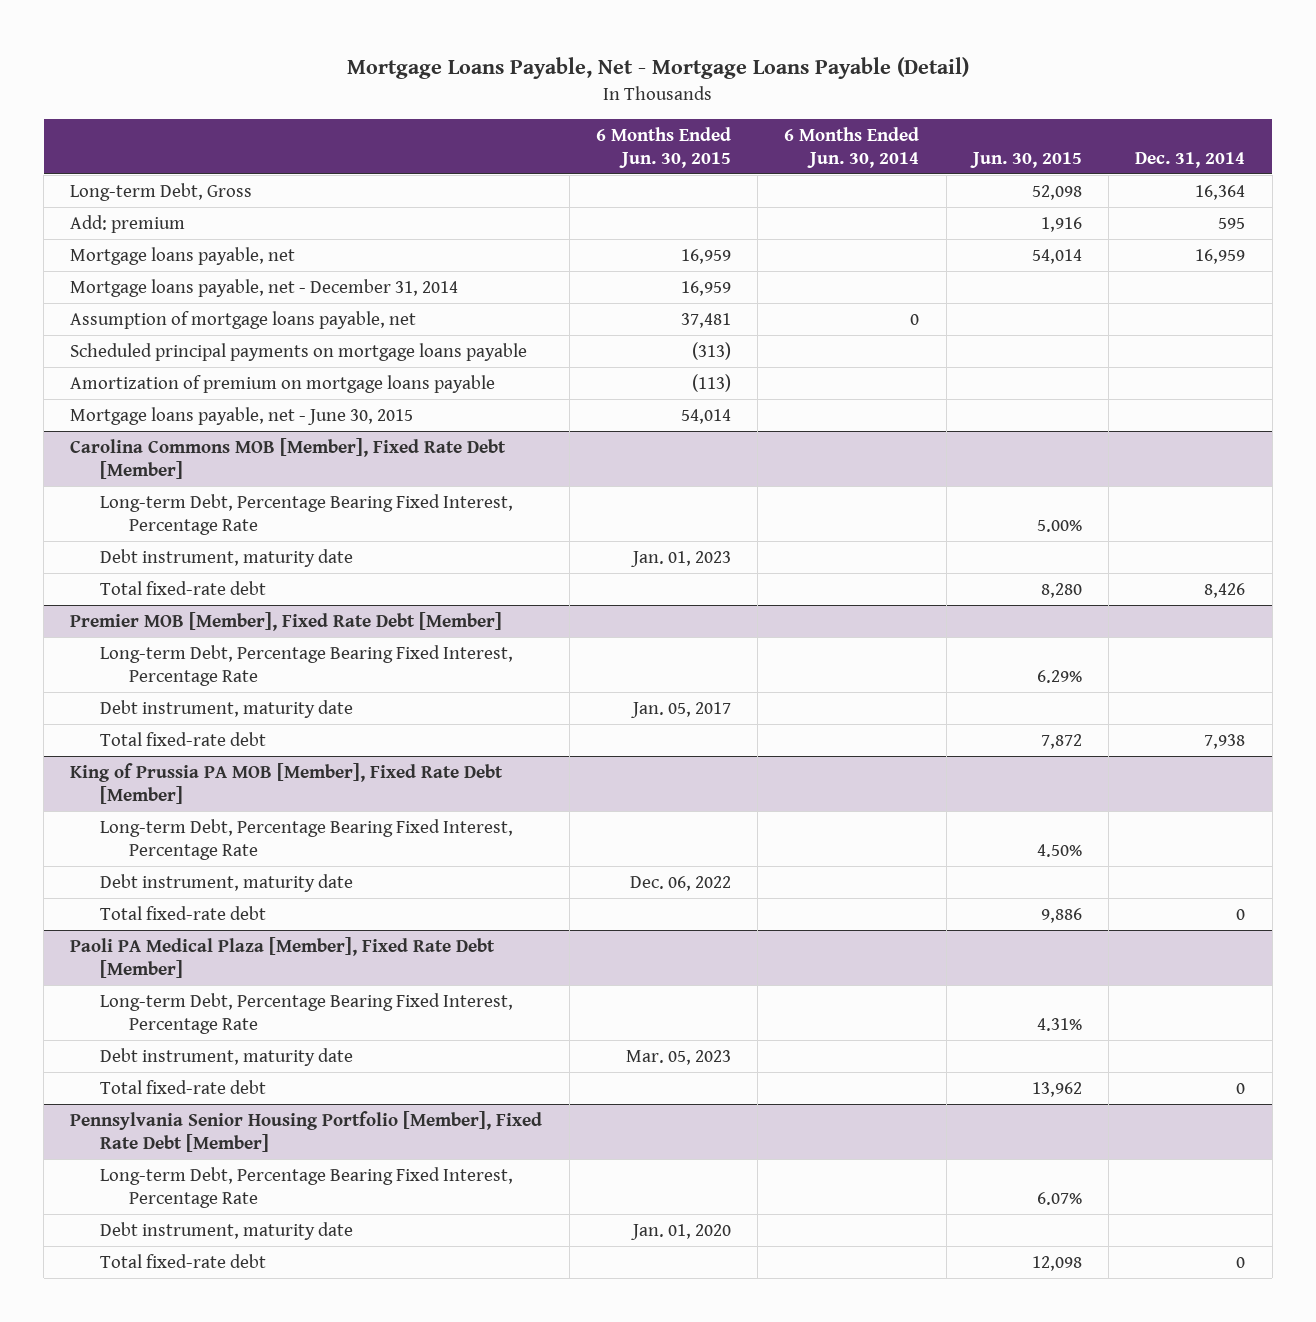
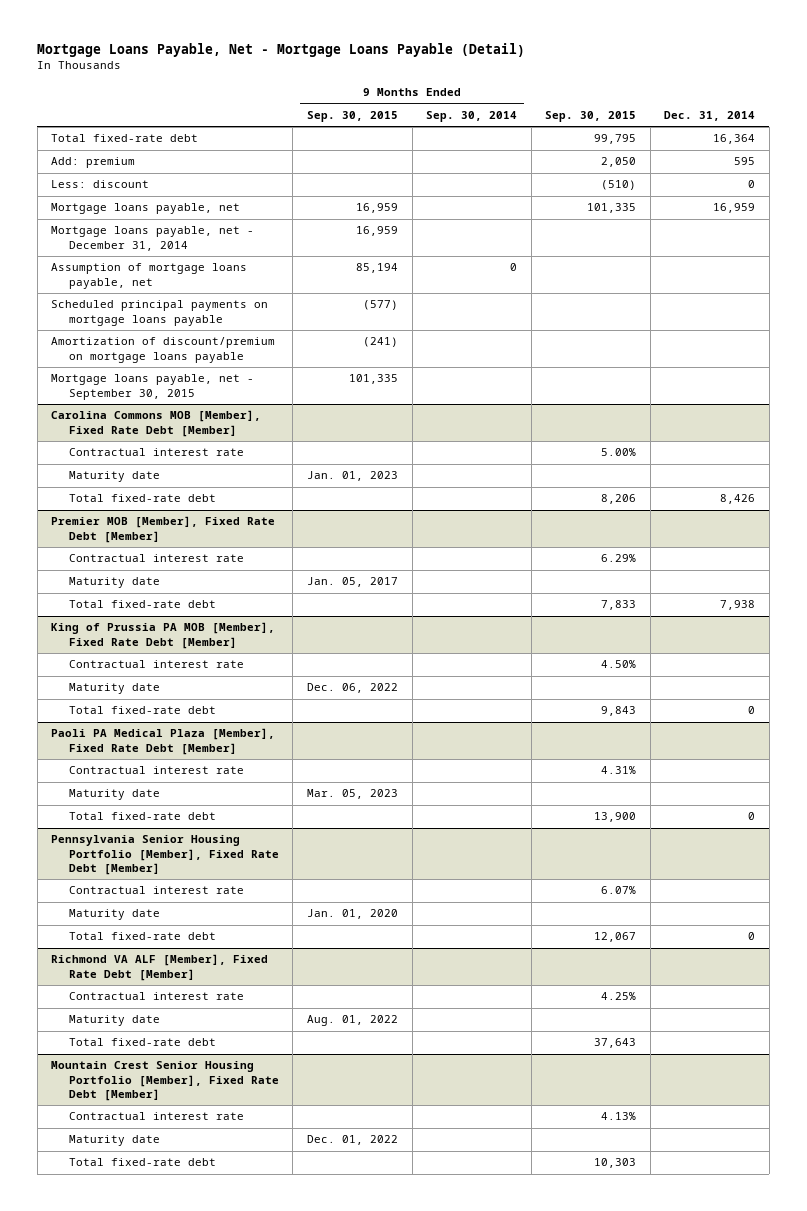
- | 6 Months Ended Jun. 30, 2015 | 6 Months Ended Jun. 30, 2014 | Jun. 30, 2015 | Dec. 31, 2014
+ | 9 Months Ended Sep. 30, 2015 | 9 Months Ended Sep. 30, 2014 | Sep. 30, 2015 | Dec. 31, 2014
- Long-term Debt, Gross | | | 52,098 | 16,364
+ Total fixed-rate debt | | | 99,795 | 16,364
+ Less: discount | | | (510) | 0
- Amortization of premium on mortgage loans payable | (113) | | |
- Mortgage loans payable, net - June 30, 2015 | 54,014 | | |
+ Amortization of discount/premium on mortgage loans payable | (241) | | |
+ Mortgage loans payable, net - September 30, 2015 | 101,335 | | |
@ Carolina Commons MOB [Member], Fixed Rate Debt [Member]
- Long-term Debt, Percentage Bearing Fixed Interest, Percentage Rate | | | 5.00% |
- Debt instrument, maturity date | Jan. 01, 2023 | | |
+ Contractual interest rate | | | 5.00% |
+ Maturity date | Jan. 01, 2023 | | |
@ Premier MOB [Member], Fixed Rate Debt [Member]
- Long-term Debt, Percentage Bearing Fixed Interest, Percentage Rate | | | 6.29% |
- Debt instrument, maturity date | Jan. 05, 2017 | | |
+ Contractual interest rate | | | 6.29% |
+ Maturity date | Jan. 05, 2017 | | |
@ King of Prussia PA MOB [Member], Fixed Rate Debt [Member]
- Long-term Debt, Percentage Bearing Fixed Interest, Percentage Rate | | | 4.50% |
- Debt instrument, maturity date | Dec. 06, 2022 | | |
+ Contractual interest rate | | | 4.50% |
+ Maturity date | Dec. 06, 2022 | | |
@ Paoli PA Medical Plaza [Member], Fixed Rate Debt [Member]
- Long-term Debt, Percentage Bearing Fixed Interest, Percentage Rate | | | 4.31% |
- Debt instrument, maturity date | Mar. 05, 2023 | | |
+ Contractual interest rate | | | 4.31% |
+ Maturity date | Mar. 05, 2023 | | |
@ Pennsylvania Senior Housing Portfolio [Member], Fixed Rate Debt [Member]
- Long-term Debt, Percentage Bearing Fixed Interest, Percentage Rate | | | 6.07% |
- Debt instrument, maturity date | Jan. 01, 2020 | | |
+ Contractual interest rate | | | 6.07% |
+ Maturity date | Jan. 01, 2020 | | |
+ Richmond VA ALF [Member], Fixed Rate Debt [Member]
+ Contractual interest rate | | | 4.25% |
+ Maturity date | Aug. 01, 2022 | | |
+ Total fixed-rate debt | | | 37,643 |
+ Mountain Crest Senior Housing Portfolio [Member], Fixed Rate Debt [Member]
+ Contractual interest rate | | | 4.13% |
+ Maturity date | Dec. 01, 2022 | | |
+ Total fixed-rate debt | | | 10,303 |

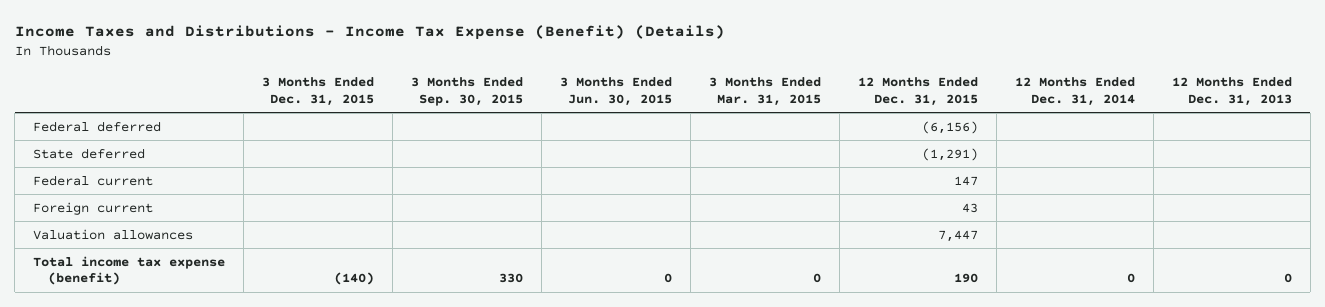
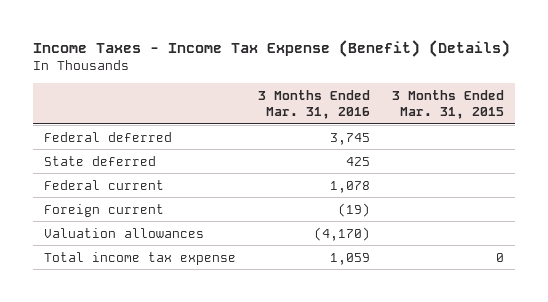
- Income Taxes and Distributions - Income Tax Expense (Benefit) (Details)
+ Income Taxes - Income Tax Expense (Benefit) (Details)
- | 3 Months Ended Dec. 31, 2015 | 3 Months Ended Sep. 30, 2015 | 3 Months Ended Jun. 30, 2015 | 3 Months Ended Mar. 31, 2015 | 12 Months Ended Dec. 31, 2015 | 12 Months Ended Dec. 31, 2014 | 12 Months Ended Dec. 31, 2013
+ | 3 Months Ended Mar. 31, 2016 | 3 Months Ended Mar. 31, 2015
- Total income tax expense (benefit) | (140) | 330 | 0 | 0 | 190 | 0 | 0
+ Total income tax expense | 1,059 | 0

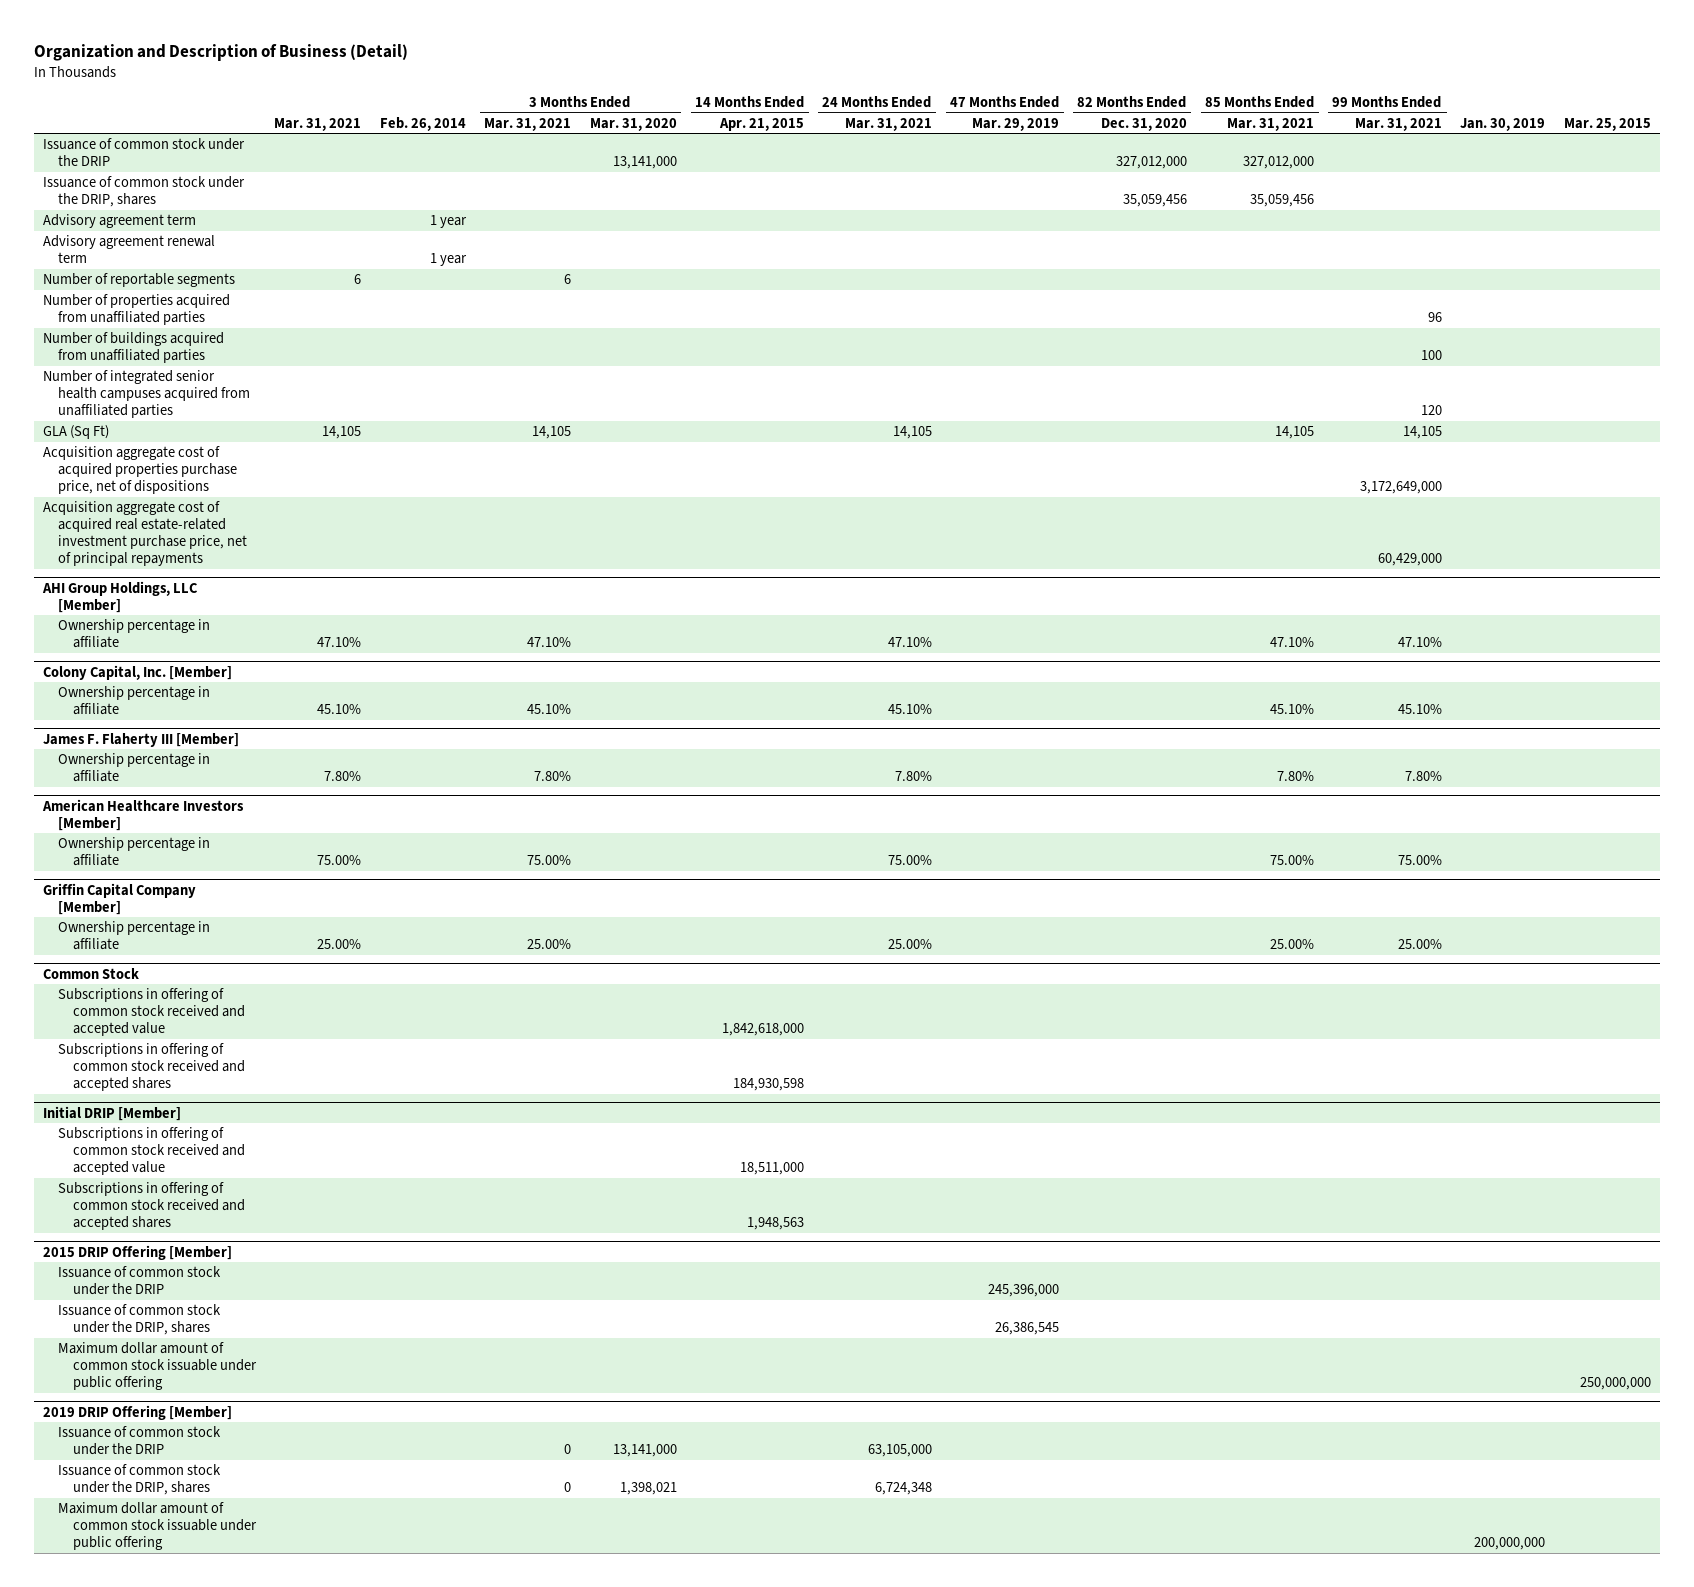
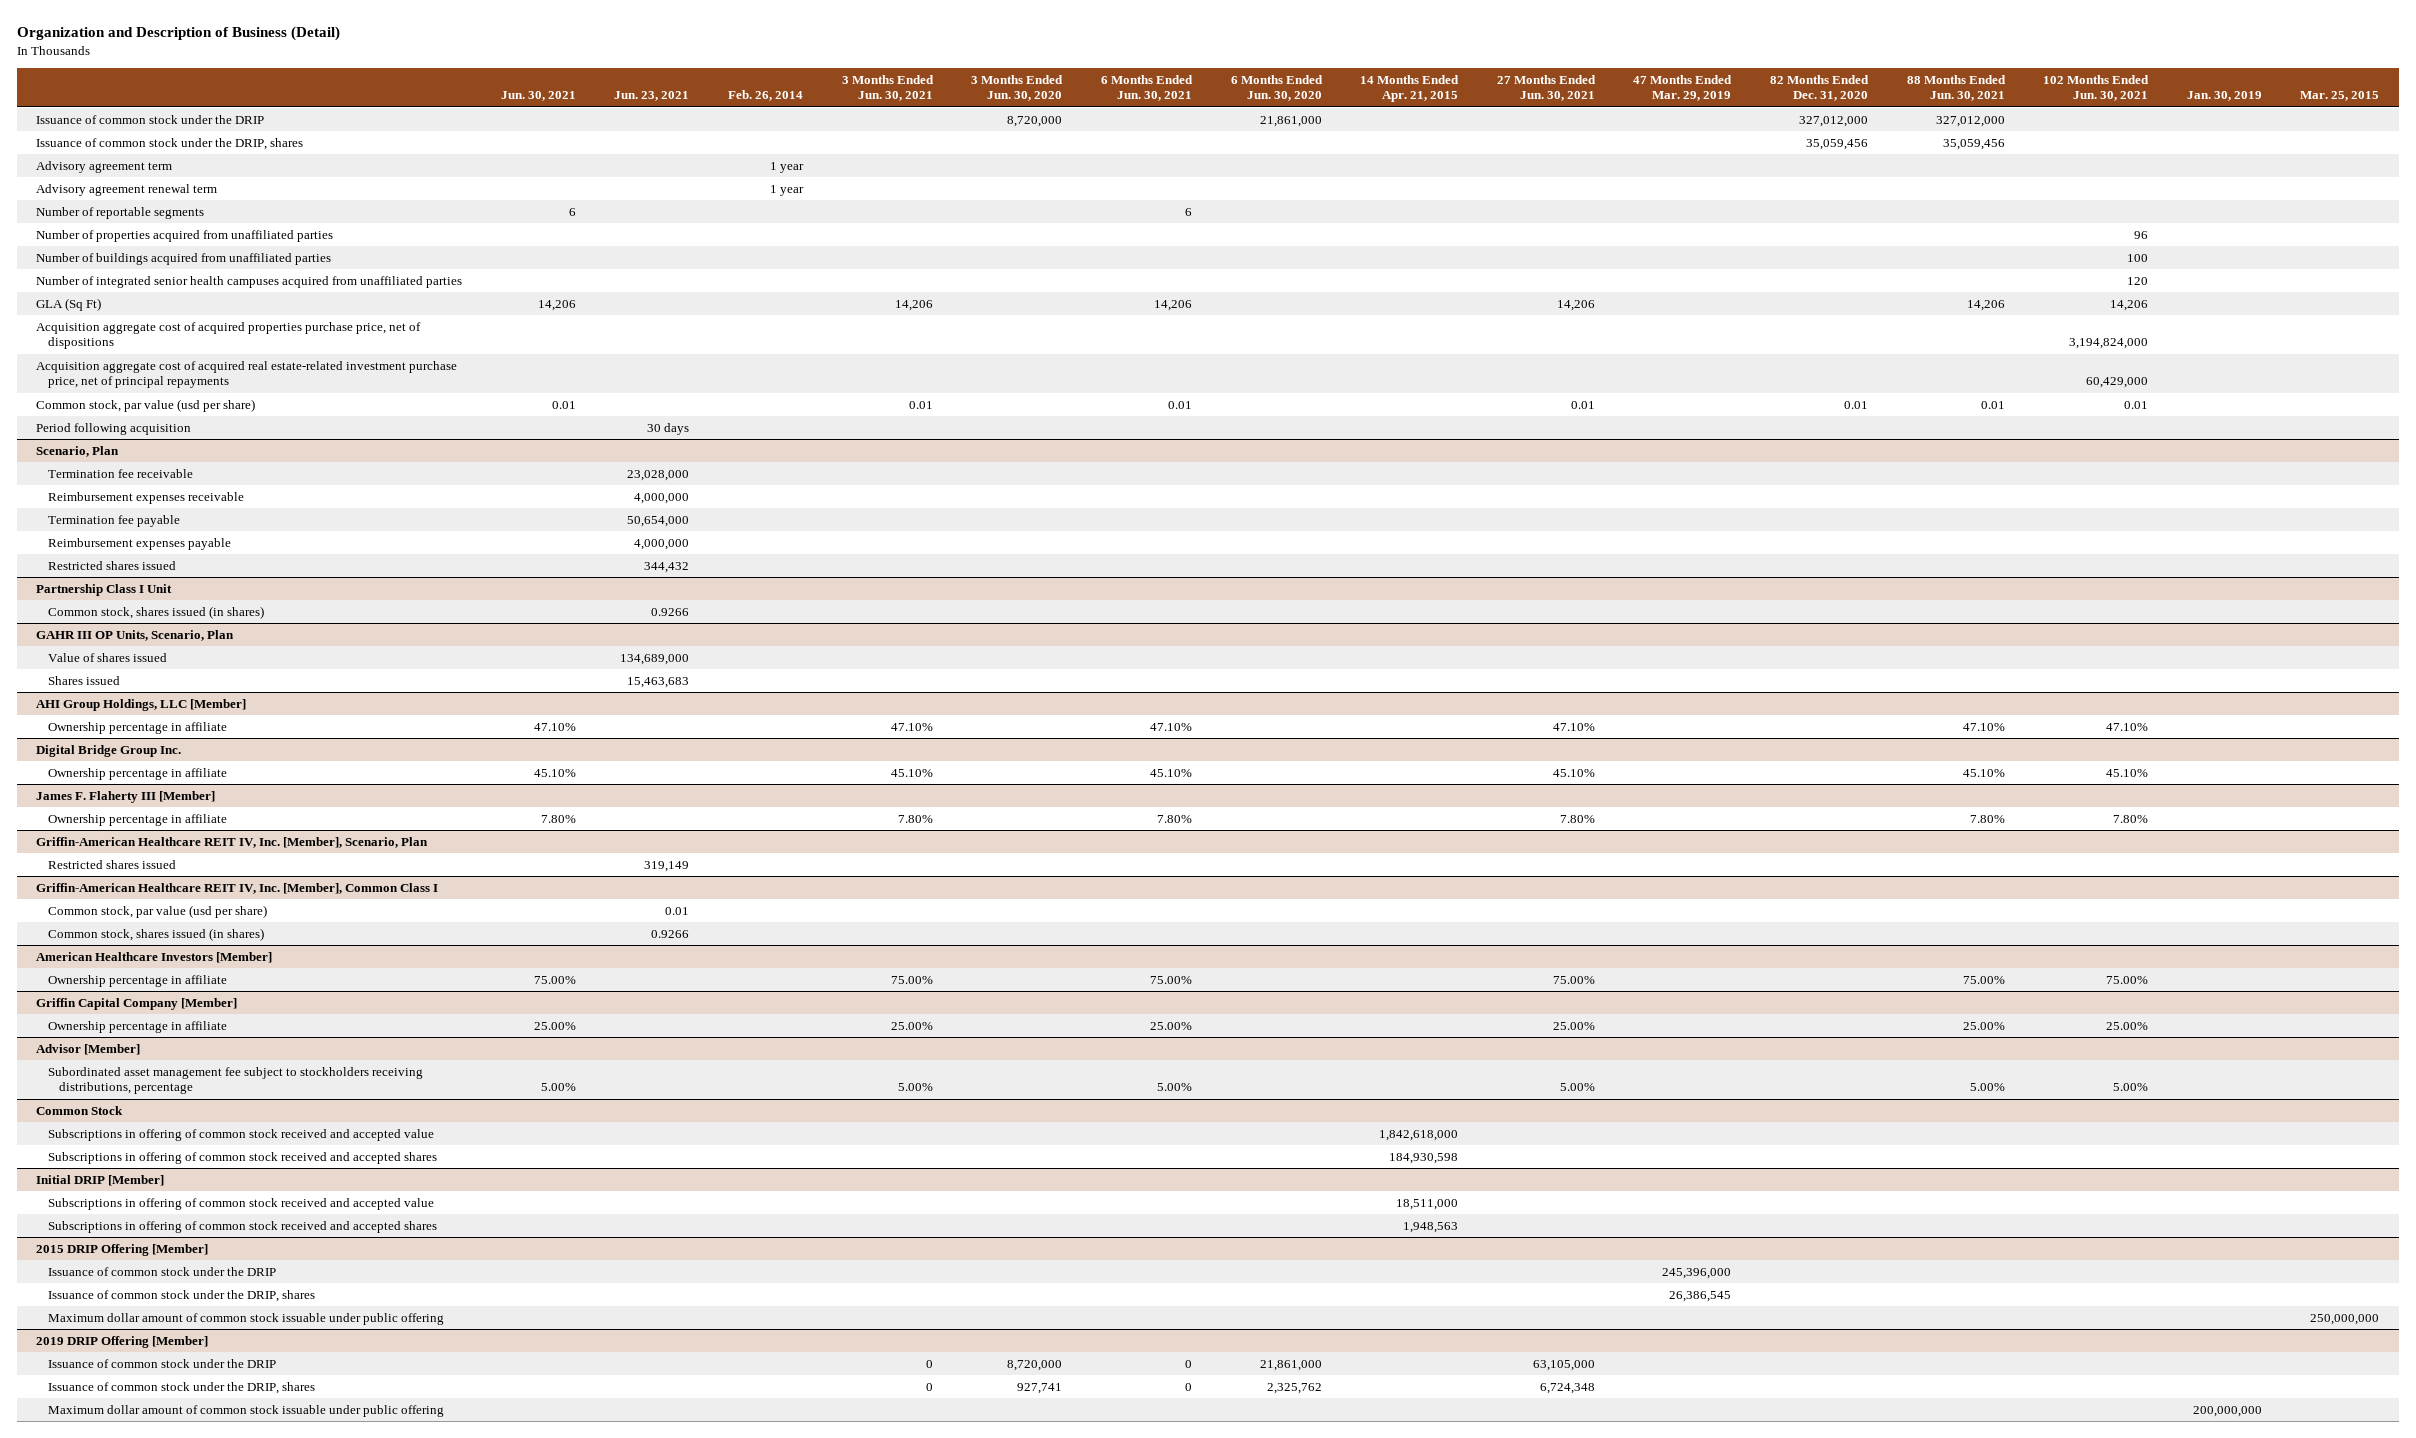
- | Mar. 31, 2021 | Feb. 26, 2014 | 3 Months Ended Mar. 31, 2021 | 3 Months Ended Mar. 31, 2020 | 14 Months Ended Apr. 21, 2015 | 24 Months Ended Mar. 31, 2021 | 47 Months Ended Mar. 29, 2019 | 82 Months Ended Dec. 31, 2020 | 85 Months Ended Mar. 31, 2021 | 99 Months Ended Mar. 31, 2021 | Jan. 30, 2019 | Mar. 25, 2015
+ | Jun. 30, 2021 | Jun. 23, 2021 | Feb. 26, 2014 | 3 Months Ended Jun. 30, 2021 | 3 Months Ended Jun. 30, 2020 | 6 Months Ended Jun. 30, 2021 | 6 Months Ended Jun. 30, 2020 | 14 Months Ended Apr. 21, 2015 | 27 Months Ended Jun. 30, 2021 | 47 Months Ended Mar. 29, 2019 | 82 Months Ended Dec. 31, 2020 | 88 Months Ended Jun. 30, 2021 | 102 Months Ended Jun. 30, 2021 | Jan. 30, 2019 | Mar. 25, 2015
+ Common stock, par value (usd per share) | 0.01 | | | 0.01 | | 0.01 | | | 0.01 | | 0.01 | 0.01 | 0.01 | |
+ Period following acquisition | | 30 days | | | | | | | | | | | | |
+ Scenario, Plan
+ Termination fee receivable | | 23,028,000 | | | | | | | | | | | | |
+ Reimbursement expenses receivable | | 4,000,000 | | | | | | | | | | | | |
+ Termination fee payable | | 50,654,000 | | | | | | | | | | | | |
+ Reimbursement expenses payable | | 4,000,000 | | | | | | | | | | | | |
+ Restricted shares issued | | 344,432 | | | | | | | | | | | | |
+ Partnership Class I Unit
+ Common stock, shares issued (in shares) | | 0.9266 | | | | | | | | | | | | |
+ GAHR III OP Units, Scenario, Plan
+ Value of shares issued | | 134,689,000 | | | | | | | | | | | | |
+ Shares issued | | 15,463,683 | | | | | | | | | | | | |
- Colony Capital, Inc. [Member]
- Ownership percentage in affiliate | 45.10% | | 45.10% | | | 45.10% | | | 45.10% | 45.10% | |
+ Digital Bridge Group Inc.
+ Ownership percentage in affiliate | 45.10% | | | 45.10% | | 45.10% | | | 45.10% | | | 45.10% | 45.10% | |
+ Griffin-American Healthcare REIT IV, Inc. [Member], Scenario, Plan
+ Restricted shares issued | | 319,149 | | | | | | | | | | | | |
+ Griffin-American Healthcare REIT IV, Inc. [Member], Common Class I
+ Common stock, par value (usd per share) | | 0.01 | | | | | | | | | | | | |
+ Common stock, shares issued (in shares) | | 0.9266 | | | | | | | | | | | | |
+ Advisor [Member]
+ Subordinated asset management fee subject to stockholders receiving distributions, percentage | 5.00% | | | 5.00% | | 5.00% | | | 5.00% | | | 5.00% | 5.00% | |

